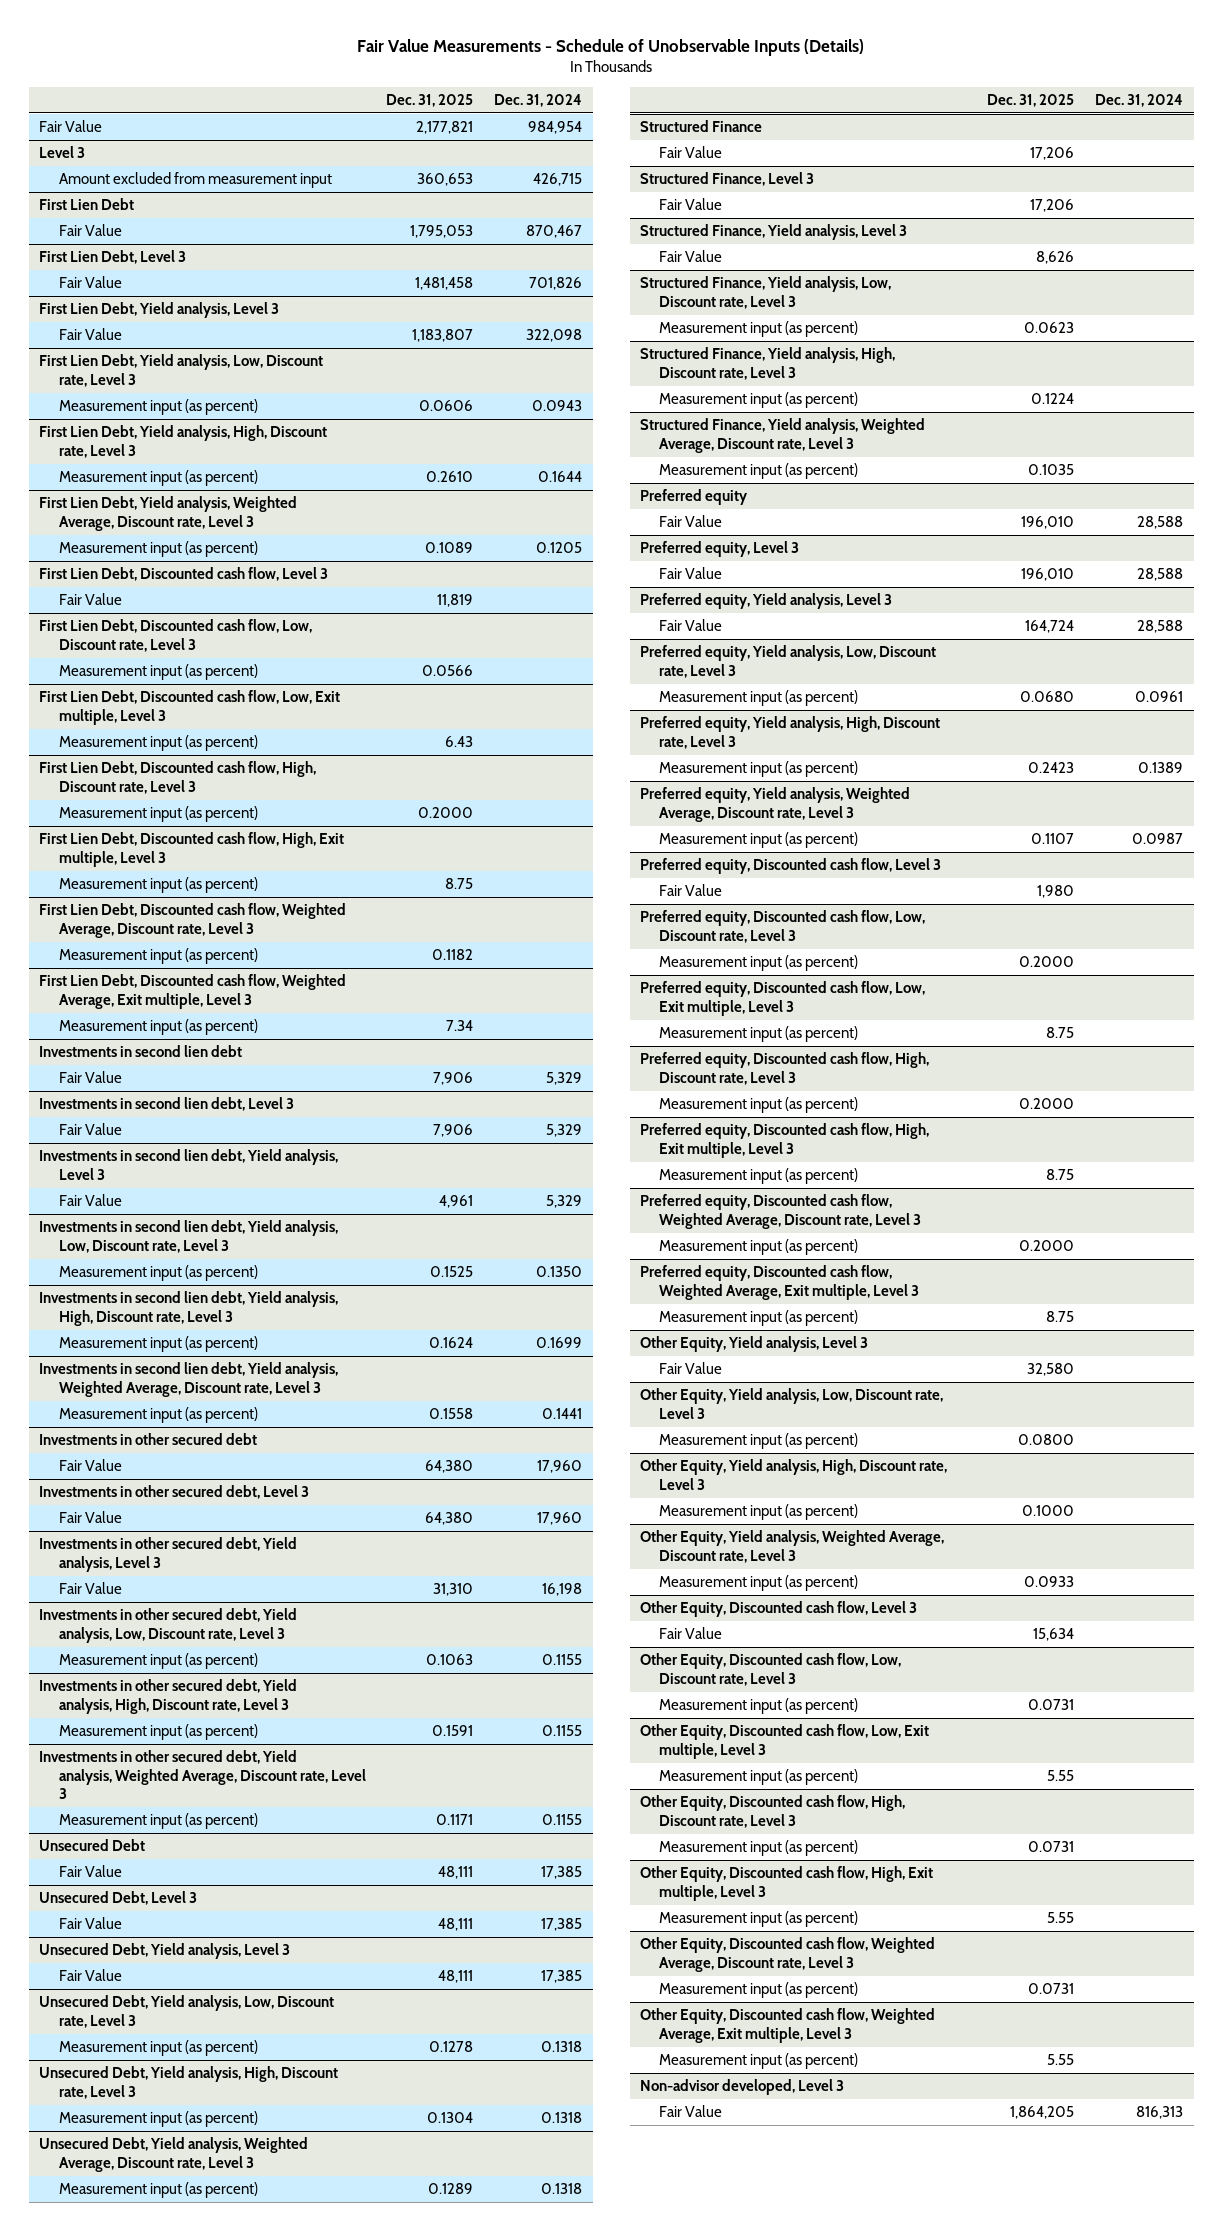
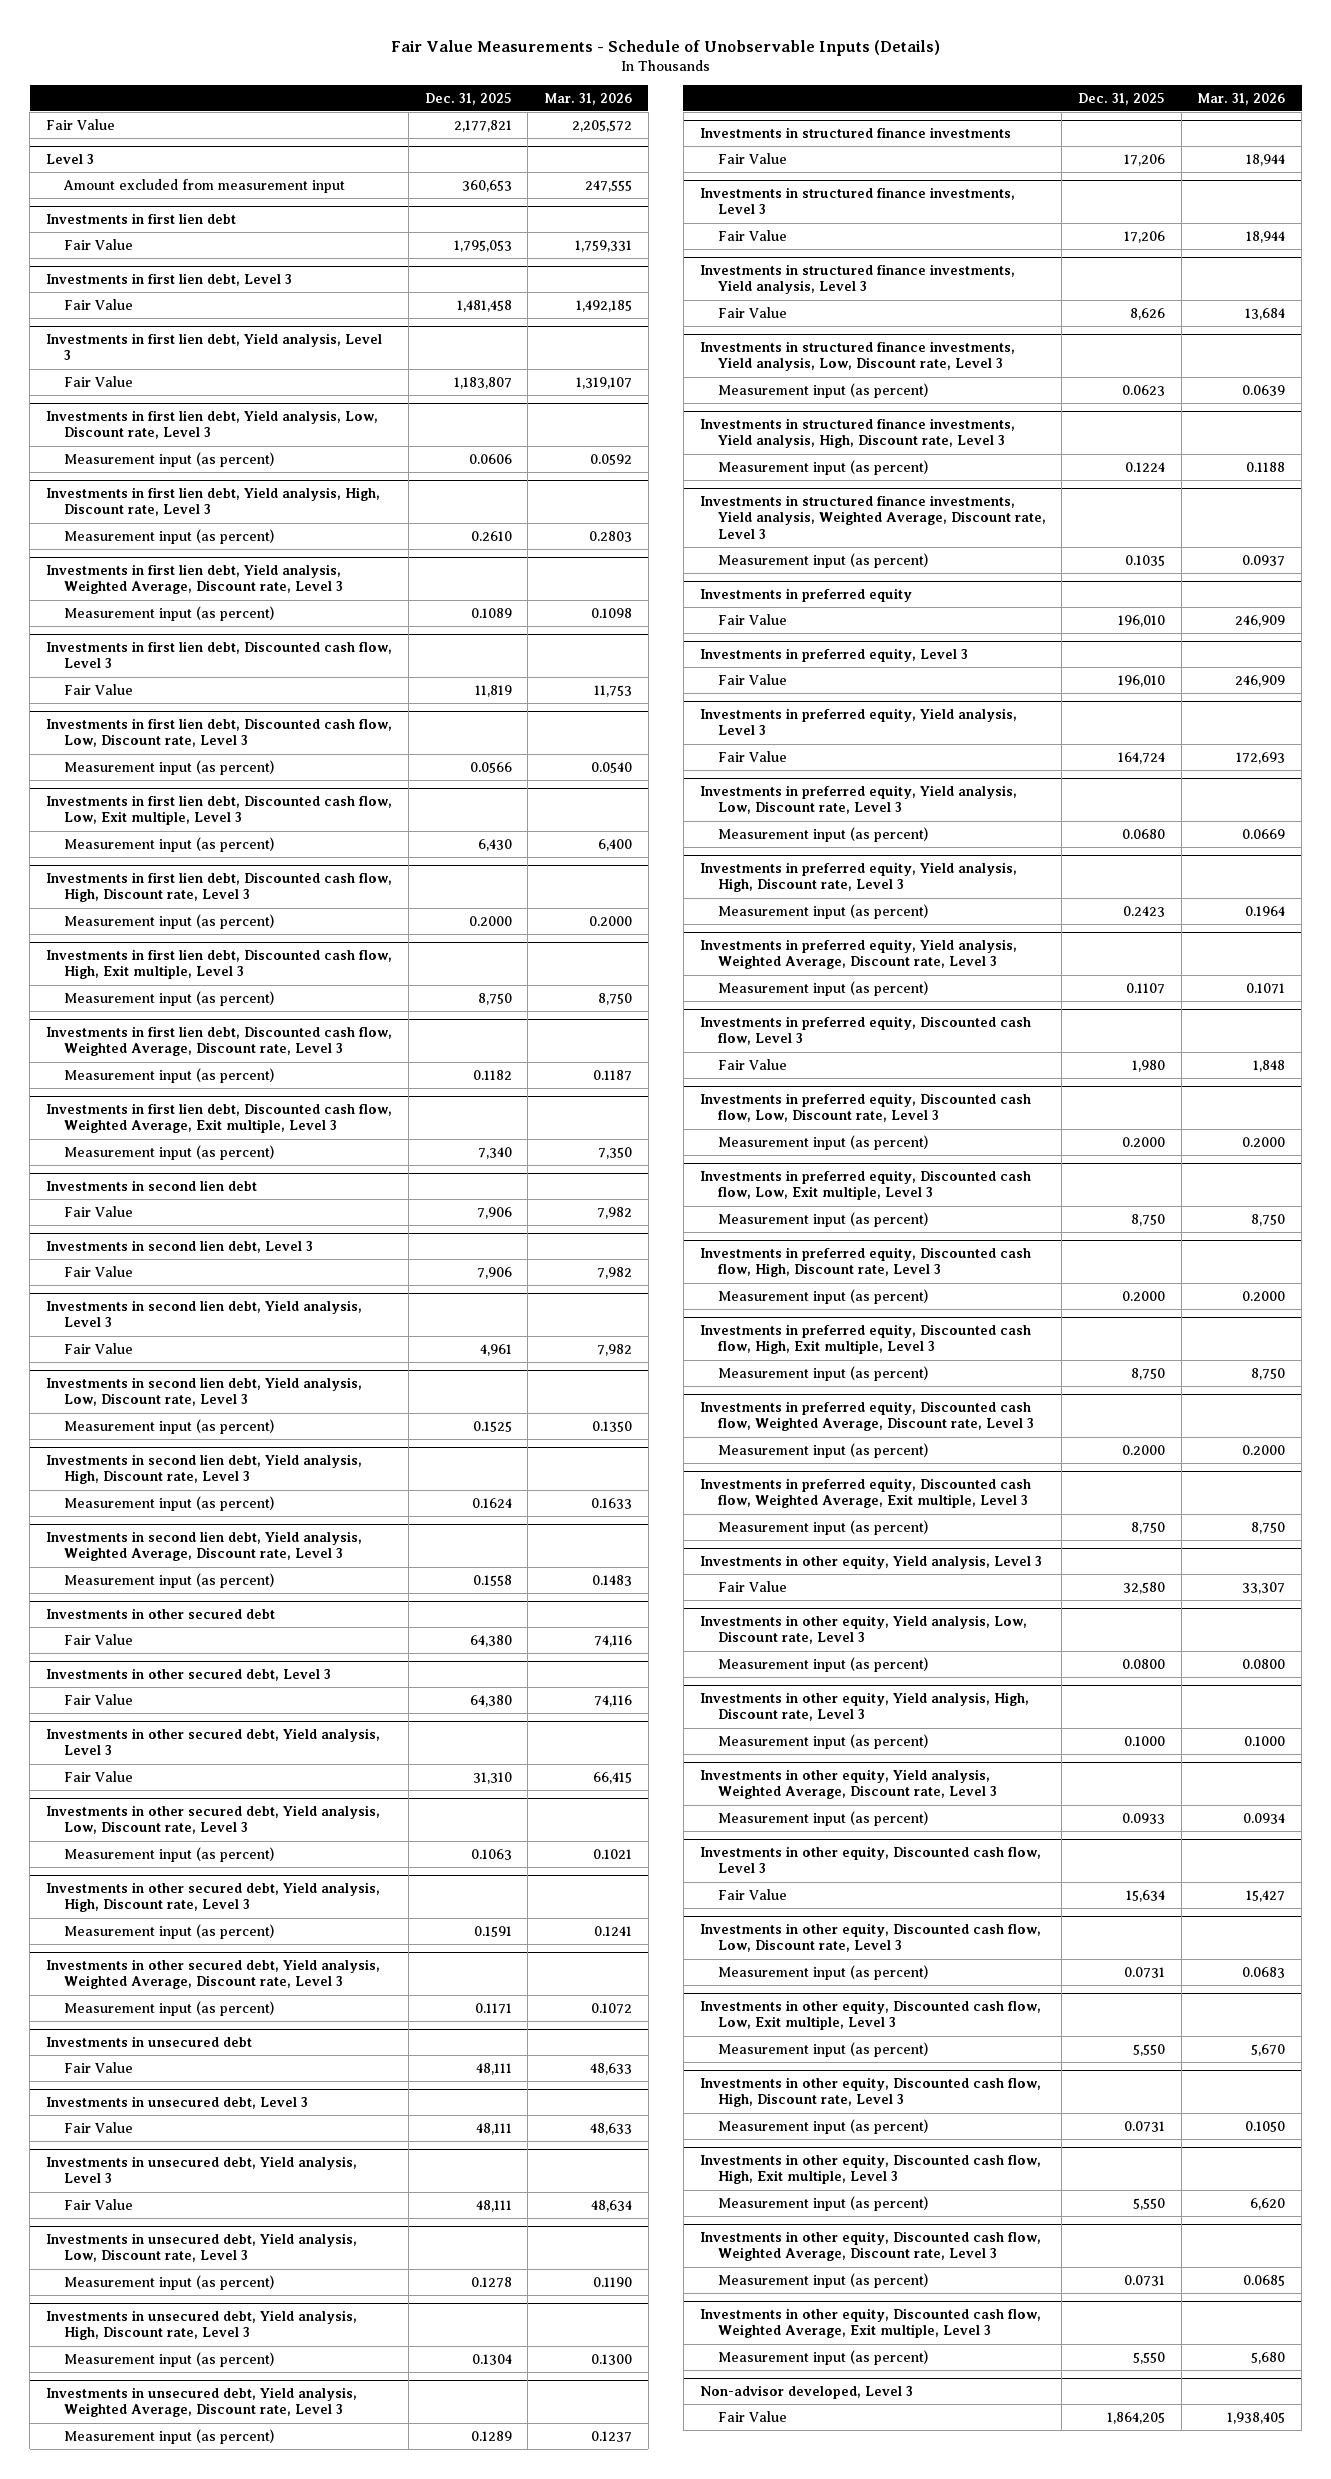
- | Dec. 31, 2025 | Dec. 31, 2024
+ | Dec. 31, 2025 | Mar. 31, 2026
- First Lien Debt
+ Investments in first lien debt
- First Lien Debt, Level 3
+ Investments in first lien debt, Level 3
- First Lien Debt, Yield analysis, Level 3
+ Investments in first lien debt, Yield analysis, Level 3
- First Lien Debt, Yield analysis, Low, Discount rate, Level 3
+ Investments in first lien debt, Yield analysis, Low, Discount rate, Level 3
- First Lien Debt, Yield analysis, High, Discount rate, Level 3
+ Investments in first lien debt, Yield analysis, High, Discount rate, Level 3
- First Lien Debt, Yield analysis, Weighted Average, Discount rate, Level 3
+ Investments in first lien debt, Yield analysis, Weighted Average, Discount rate, Level 3
- First Lien Debt, Discounted cash flow, Level 3
+ Investments in first lien debt, Discounted cash flow, Level 3
- First Lien Debt, Discounted cash flow, Low, Discount rate, Level 3
+ Investments in first lien debt, Discounted cash flow, Low, Discount rate, Level 3
- First Lien Debt, Discounted cash flow, Low, Exit multiple, Level 3
- Measurement input (as percent) | 6.43 |
- First Lien Debt, Discounted cash flow, High, Discount rate, Level 3
+ Investments in first lien debt, Discounted cash flow, Low, Exit multiple, Level 3
+ Measurement input (as percent) | 6,430 | 6,400
+ Investments in first lien debt, Discounted cash flow, High, Discount rate, Level 3
- First Lien Debt, Discounted cash flow, High, Exit multiple, Level 3
- Measurement input (as percent) | 8.75 |
- First Lien Debt, Discounted cash flow, Weighted Average, Discount rate, Level 3
+ Investments in first lien debt, Discounted cash flow, High, Exit multiple, Level 3
+ Measurement input (as percent) | 8,750 | 8,750
+ Investments in first lien debt, Discounted cash flow, Weighted Average, Discount rate, Level 3
- First Lien Debt, Discounted cash flow, Weighted Average, Exit multiple, Level 3
- Measurement input (as percent) | 7.34 |
+ Investments in first lien debt, Discounted cash flow, Weighted Average, Exit multiple, Level 3
+ Measurement input (as percent) | 7,340 | 7,350
- Unsecured Debt
+ Investments in unsecured debt
- Unsecured Debt, Level 3
+ Investments in unsecured debt, Level 3
- Unsecured Debt, Yield analysis, Level 3
+ Investments in unsecured debt, Yield analysis, Level 3
- Unsecured Debt, Yield analysis, Low, Discount rate, Level 3
+ Investments in unsecured debt, Yield analysis, Low, Discount rate, Level 3
- Unsecured Debt, Yield analysis, High, Discount rate, Level 3
+ Investments in unsecured debt, Yield analysis, High, Discount rate, Level 3
- Unsecured Debt, Yield analysis, Weighted Average, Discount rate, Level 3
+ Investments in unsecured debt, Yield analysis, Weighted Average, Discount rate, Level 3
- Structured Finance
+ Investments in structured finance investments
- Structured Finance, Level 3
+ Investments in structured finance investments, Level 3
- Structured Finance, Yield analysis, Level 3
+ Investments in structured finance investments, Yield analysis, Level 3
- Structured Finance, Yield analysis, Low, Discount rate, Level 3
+ Investments in structured finance investments, Yield analysis, Low, Discount rate, Level 3
- Structured Finance, Yield analysis, High, Discount rate, Level 3
+ Investments in structured finance investments, Yield analysis, High, Discount rate, Level 3
- Structured Finance, Yield analysis, Weighted Average, Discount rate, Level 3
+ Investments in structured finance investments, Yield analysis, Weighted Average, Discount rate, Level 3
- Preferred equity
+ Investments in preferred equity
- Preferred equity, Level 3
+ Investments in preferred equity, Level 3
- Preferred equity, Yield analysis, Level 3
+ Investments in preferred equity, Yield analysis, Level 3
- Preferred equity, Yield analysis, Low, Discount rate, Level 3
+ Investments in preferred equity, Yield analysis, Low, Discount rate, Level 3
- Preferred equity, Yield analysis, High, Discount rate, Level 3
+ Investments in preferred equity, Yield analysis, High, Discount rate, Level 3
- Preferred equity, Yield analysis, Weighted Average, Discount rate, Level 3
+ Investments in preferred equity, Yield analysis, Weighted Average, Discount rate, Level 3
- Preferred equity, Discounted cash flow, Level 3
+ Investments in preferred equity, Discounted cash flow, Level 3
- Preferred equity, Discounted cash flow, Low, Discount rate, Level 3
+ Investments in preferred equity, Discounted cash flow, Low, Discount rate, Level 3
- Preferred equity, Discounted cash flow, Low, Exit multiple, Level 3
- Measurement input (as percent) | 8.75 |
- Preferred equity, Discounted cash flow, High, Discount rate, Level 3
+ Investments in preferred equity, Discounted cash flow, Low, Exit multiple, Level 3
+ Measurement input (as percent) | 8,750 | 8,750
+ Investments in preferred equity, Discounted cash flow, High, Discount rate, Level 3
- Preferred equity, Discounted cash flow, High, Exit multiple, Level 3
- Measurement input (as percent) | 8.75 |
- Preferred equity, Discounted cash flow, Weighted Average, Discount rate, Level 3
+ Investments in preferred equity, Discounted cash flow, High, Exit multiple, Level 3
+ Measurement input (as percent) | 8,750 | 8,750
+ Investments in preferred equity, Discounted cash flow, Weighted Average, Discount rate, Level 3
- Preferred equity, Discounted cash flow, Weighted Average, Exit multiple, Level 3
- Measurement input (as percent) | 8.75 |
- Other Equity, Yield analysis, Level 3
+ Investments in preferred equity, Discounted cash flow, Weighted Average, Exit multiple, Level 3
+ Measurement input (as percent) | 8,750 | 8,750
+ Investments in other equity, Yield analysis, Level 3
- Other Equity, Yield analysis, Low, Discount rate, Level 3
+ Investments in other equity, Yield analysis, Low, Discount rate, Level 3
- Other Equity, Yield analysis, High, Discount rate, Level 3
+ Investments in other equity, Yield analysis, High, Discount rate, Level 3
- Other Equity, Yield analysis, Weighted Average, Discount rate, Level 3
+ Investments in other equity, Yield analysis, Weighted Average, Discount rate, Level 3
- Other Equity, Discounted cash flow, Level 3
+ Investments in other equity, Discounted cash flow, Level 3
- Other Equity, Discounted cash flow, Low, Discount rate, Level 3
+ Investments in other equity, Discounted cash flow, Low, Discount rate, Level 3
- Other Equity, Discounted cash flow, Low, Exit multiple, Level 3
- Measurement input (as percent) | 5.55 |
- Other Equity, Discounted cash flow, High, Discount rate, Level 3
+ Investments in other equity, Discounted cash flow, Low, Exit multiple, Level 3
+ Measurement input (as percent) | 5,550 | 5,670
+ Investments in other equity, Discounted cash flow, High, Discount rate, Level 3
- Other Equity, Discounted cash flow, High, Exit multiple, Level 3
- Measurement input (as percent) | 5.55 |
- Other Equity, Discounted cash flow, Weighted Average, Discount rate, Level 3
+ Investments in other equity, Discounted cash flow, High, Exit multiple, Level 3
+ Measurement input (as percent) | 5,550 | 6,620
+ Investments in other equity, Discounted cash flow, Weighted Average, Discount rate, Level 3
- Other Equity, Discounted cash flow, Weighted Average, Exit multiple, Level 3
- Measurement input (as percent) | 5.55 |
+ Investments in other equity, Discounted cash flow, Weighted Average, Exit multiple, Level 3
+ Measurement input (as percent) | 5,550 | 5,680

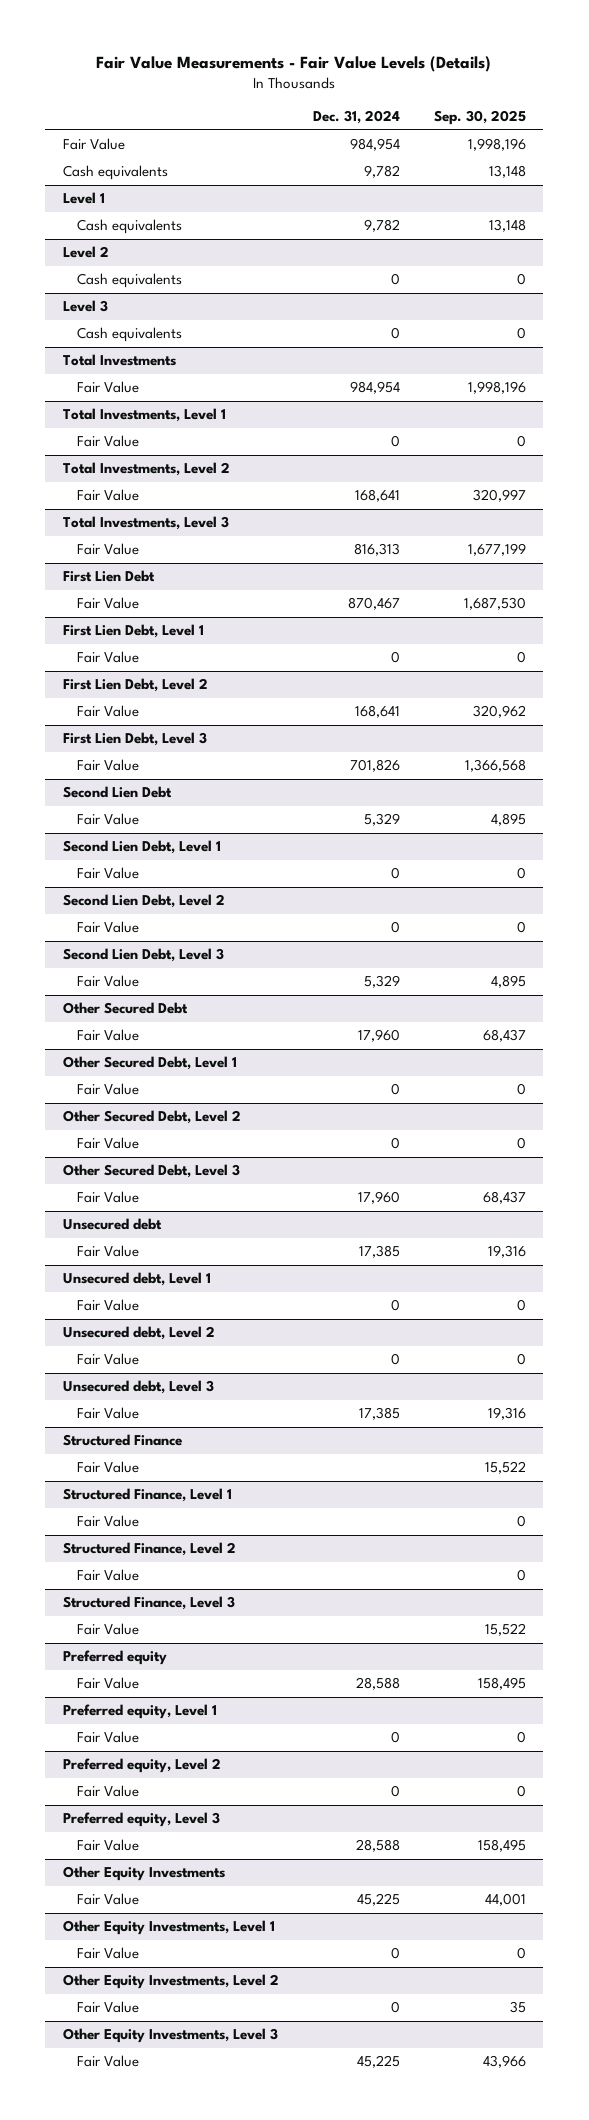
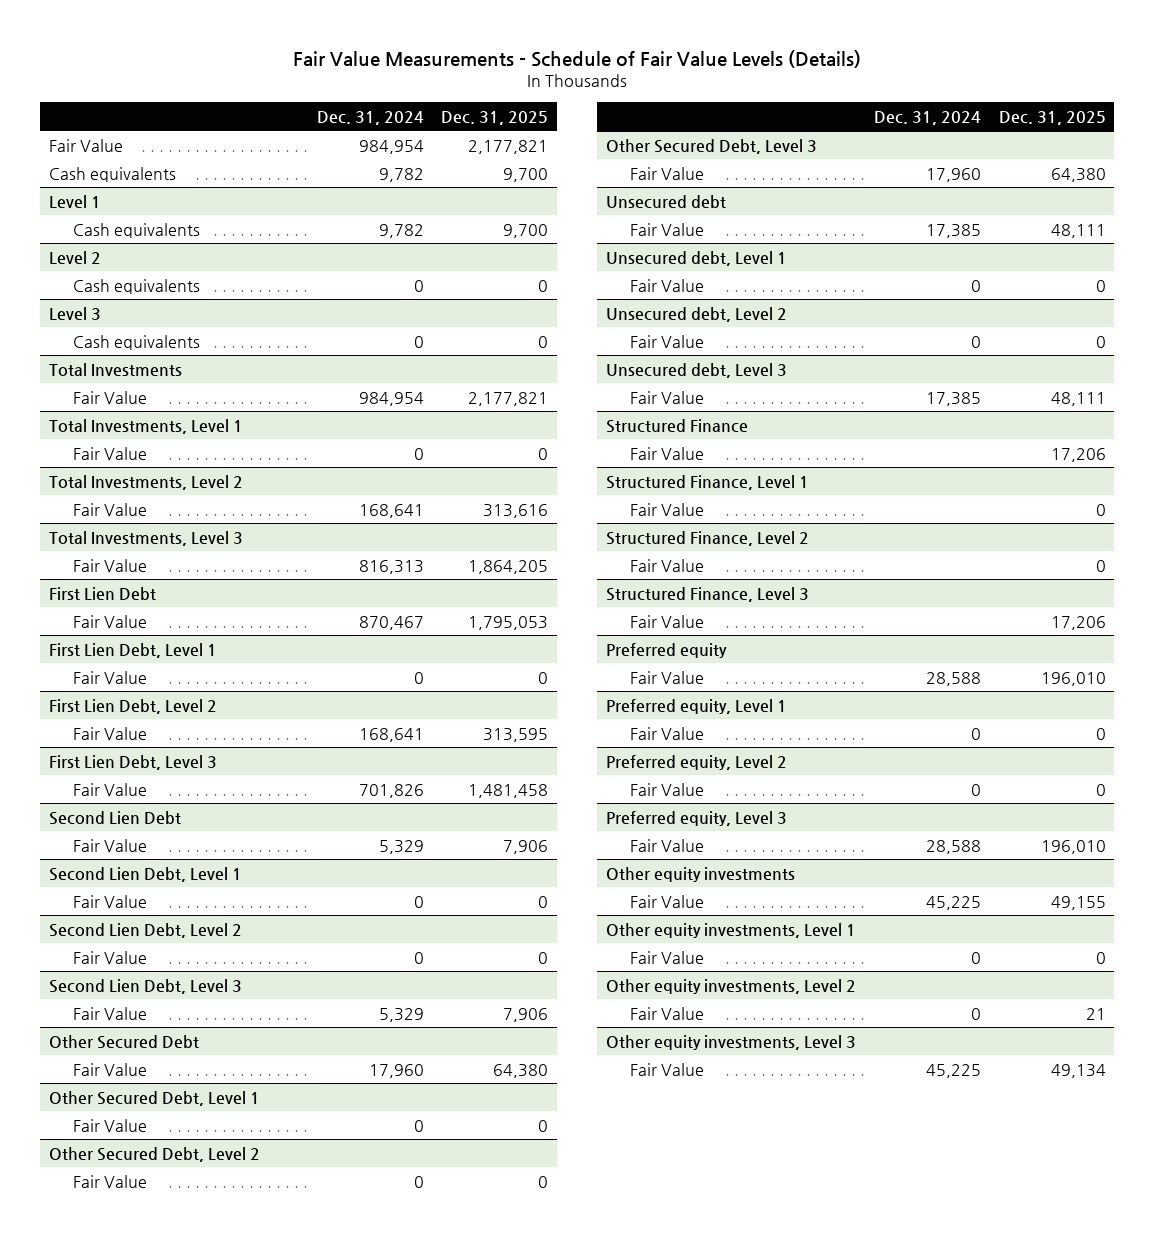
- Fair Value Measurements - Fair Value Levels (Details)
+ Fair Value Measurements - Schedule of Fair Value Levels (Details)
- | Dec. 31, 2024 | Sep. 30, 2025
+ | Dec. 31, 2024 | Dec. 31, 2025
- Other Equity Investments
+ Other equity investments
- Other Equity Investments, Level 1
+ Other equity investments, Level 1
- Other Equity Investments, Level 2
+ Other equity investments, Level 2
- Other Equity Investments, Level 3
+ Other equity investments, Level 3

